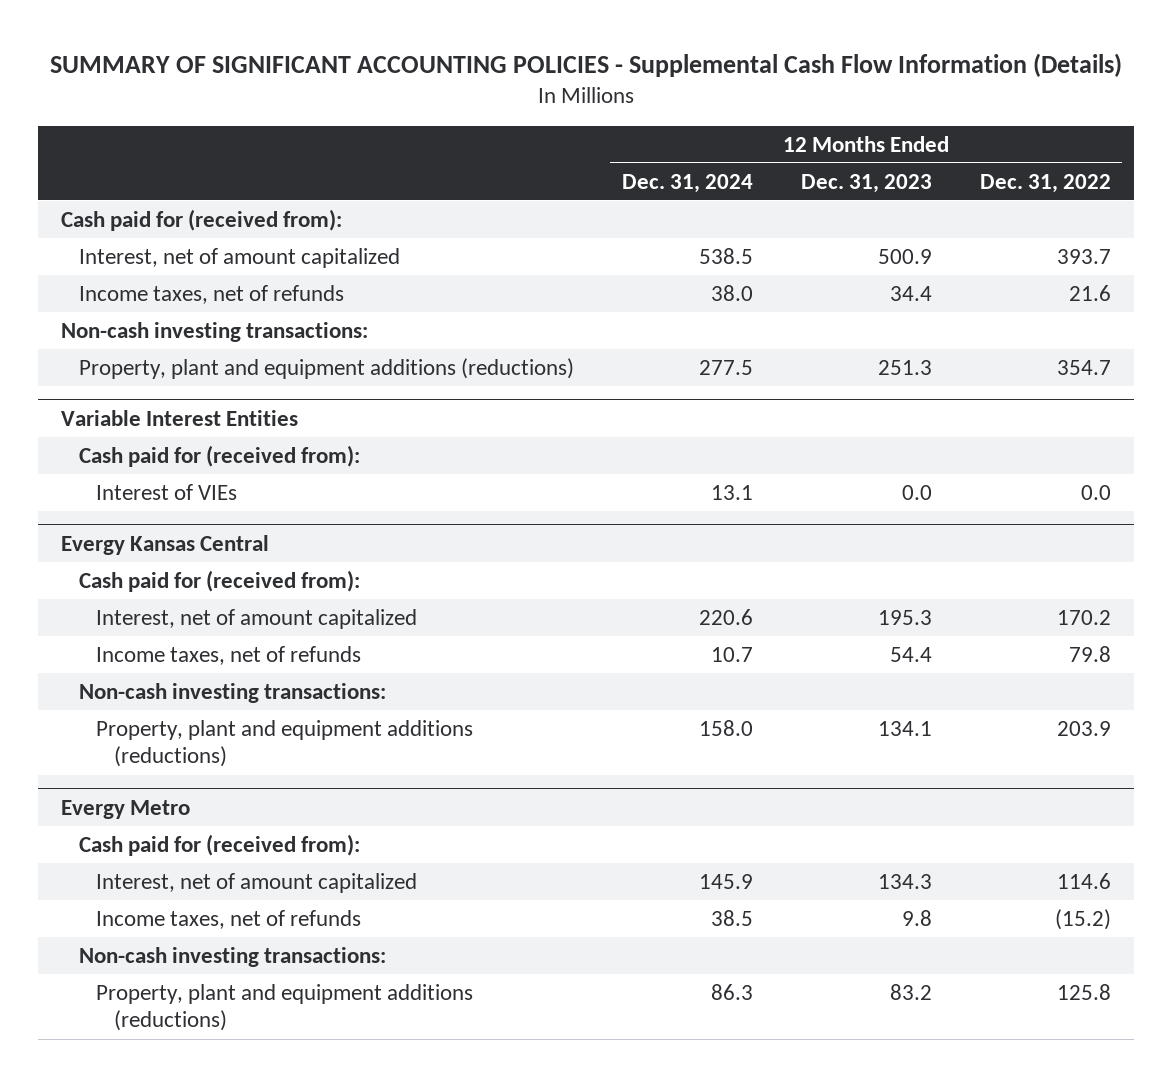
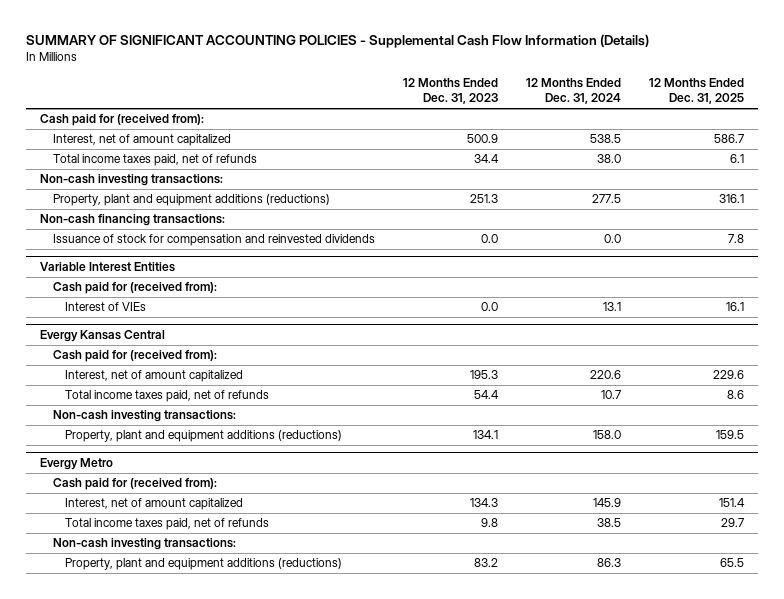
- | 12 Months Ended Dec. 31, 2024 | 12 Months Ended Dec. 31, 2023 | 12 Months Ended Dec. 31, 2022
+ | 12 Months Ended Dec. 31, 2023 | 12 Months Ended Dec. 31, 2024 | 12 Months Ended Dec. 31, 2025
- Income taxes, net of refunds | 38.0 | 34.4 | 21.6
+ Total income taxes paid, net of refunds | 34.4 | 38.0 | 6.1
+ Non-cash financing transactions:
+ Issuance of stock for compensation and reinvested dividends | 0.0 | 0.0 | 7.8
@ Evergy Kansas Central
- Income taxes, net of refunds | 10.7 | 54.4 | 79.8
+ Total income taxes paid, net of refunds | 54.4 | 10.7 | 8.6
@ Evergy Metro
- Income taxes, net of refunds | 38.5 | 9.8 | (15.2)
+ Total income taxes paid, net of refunds | 9.8 | 38.5 | 29.7

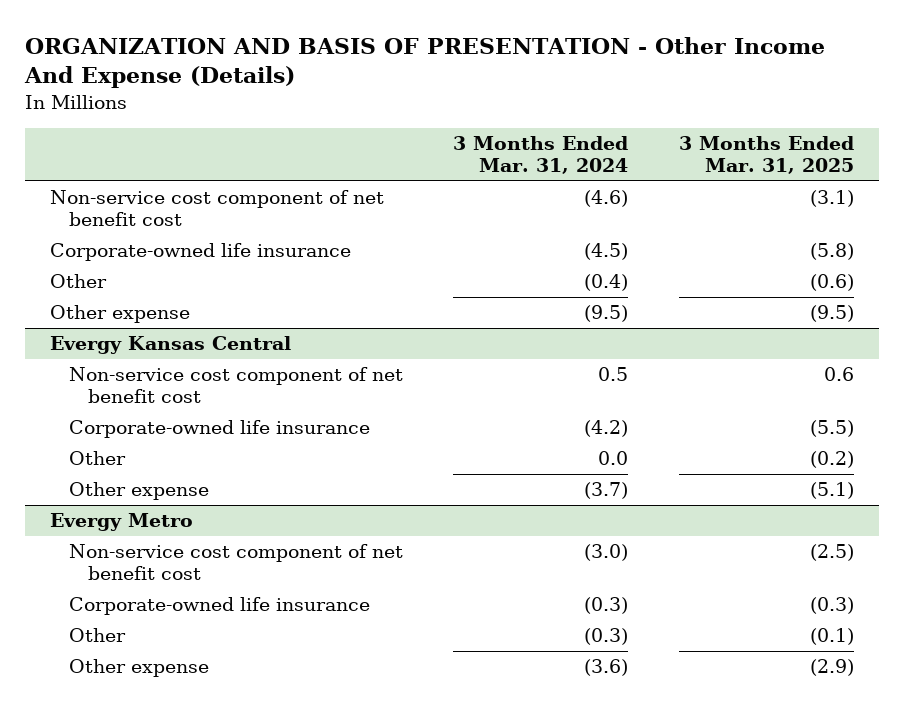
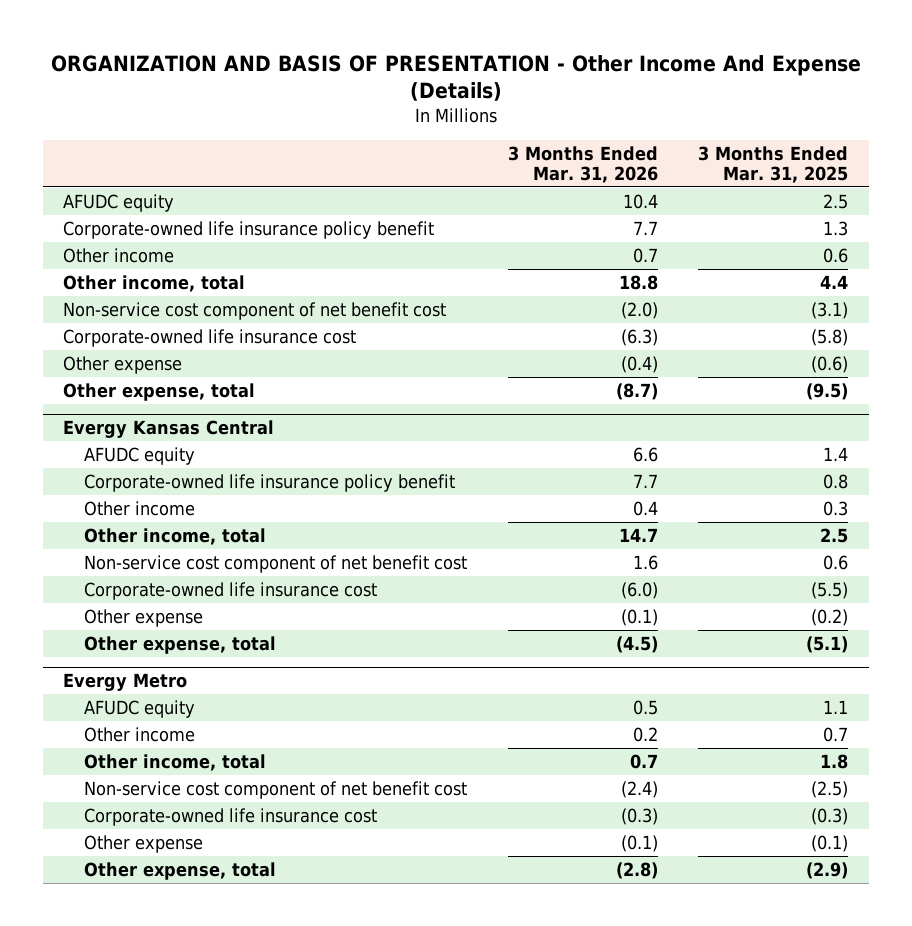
- | 3 Months Ended Mar. 31, 2024 | 3 Months Ended Mar. 31, 2025
+ | 3 Months Ended Mar. 31, 2026 | 3 Months Ended Mar. 31, 2025
+ AFUDC equity | 10.4 | 2.5
+ Corporate-owned life insurance policy benefit | 7.7 | 1.3
+ Other income | 0.7 | 0.6
+ Other income, total | 18.8 | 4.4
- Corporate-owned life insurance | (4.5) | (5.8)
- Other | (0.4) | (0.6)
- Other expense | (9.5) | (9.5)
+ Corporate-owned life insurance cost | (6.3) | (5.8)
+ Other expense | (0.4) | (0.6)
+ Other expense, total | (8.7) | (9.5)
@ Evergy Kansas Central
+ AFUDC equity | 6.6 | 1.4
+ Corporate-owned life insurance policy benefit | 7.7 | 0.8
+ Other income | 0.4 | 0.3
+ Other income, total | 14.7 | 2.5
- Corporate-owned life insurance | (4.2) | (5.5)
- Other | 0.0 | (0.2)
- Other expense | (3.7) | (5.1)
+ Corporate-owned life insurance cost | (6.0) | (5.5)
+ Other expense | (0.1) | (0.2)
+ Other expense, total | (4.5) | (5.1)
@ Evergy Metro
+ AFUDC equity | 0.5 | 1.1
+ Other income | 0.2 | 0.7
+ Other income, total | 0.7 | 1.8
- Corporate-owned life insurance | (0.3) | (0.3)
- Other | (0.3) | (0.1)
- Other expense | (3.6) | (2.9)
+ Corporate-owned life insurance cost | (0.3) | (0.3)
+ Other expense | (0.1) | (0.1)
+ Other expense, total | (2.8) | (2.9)

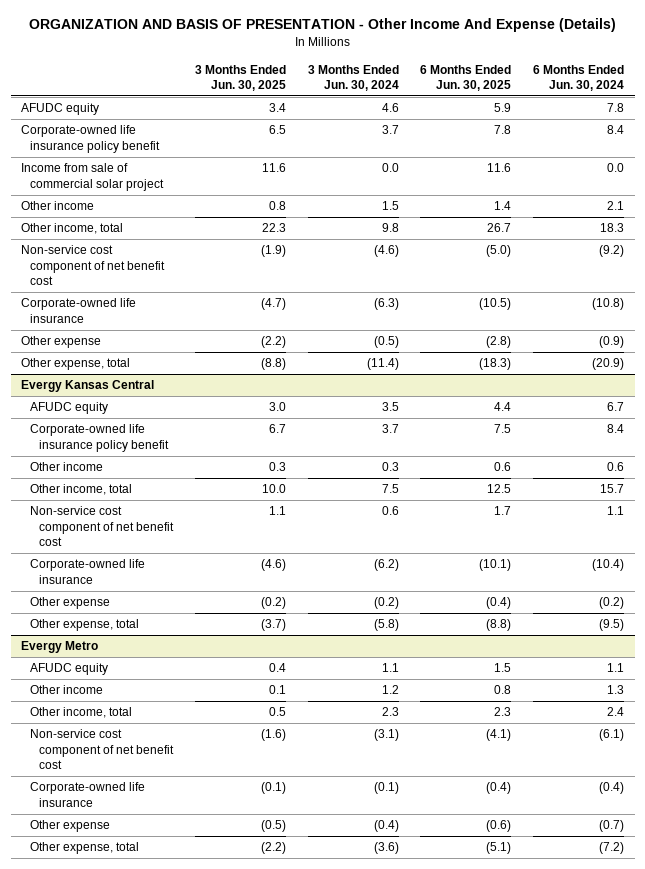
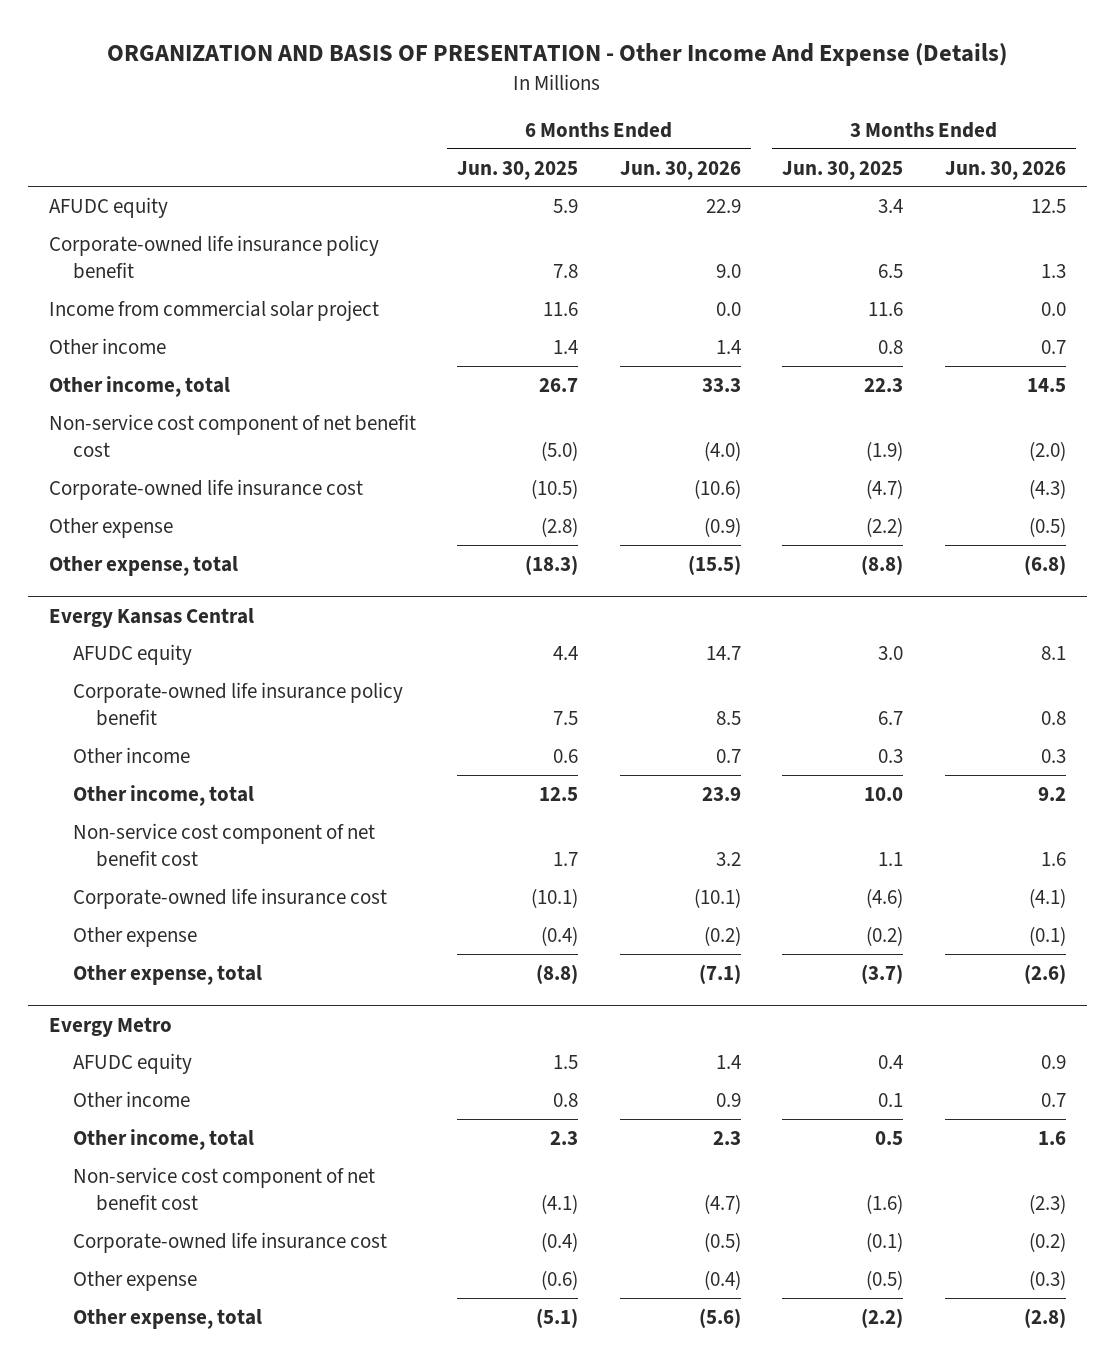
- | 3 Months Ended Jun. 30, 2025 | 3 Months Ended Jun. 30, 2024 | 6 Months Ended Jun. 30, 2025 | 6 Months Ended Jun. 30, 2024
+ | 6 Months Ended Jun. 30, 2025 | 6 Months Ended Jun. 30, 2026 | 3 Months Ended Jun. 30, 2025 | 3 Months Ended Jun. 30, 2026
- Income from sale of commercial solar project | 11.6 | 0.0 | 11.6 | 0.0
+ Income from commercial solar project | 11.6 | 0.0 | 11.6 | 0.0
- Corporate-owned life insurance | (4.7) | (6.3) | (10.5) | (10.8)
+ Corporate-owned life insurance cost | (10.5) | (10.6) | (4.7) | (4.3)
@ Evergy Kansas Central
- Corporate-owned life insurance | (4.6) | (6.2) | (10.1) | (10.4)
+ Corporate-owned life insurance cost | (10.1) | (10.1) | (4.6) | (4.1)
@ Evergy Metro
- Corporate-owned life insurance | (0.1) | (0.1) | (0.4) | (0.4)
+ Corporate-owned life insurance cost | (0.4) | (0.5) | (0.1) | (0.2)

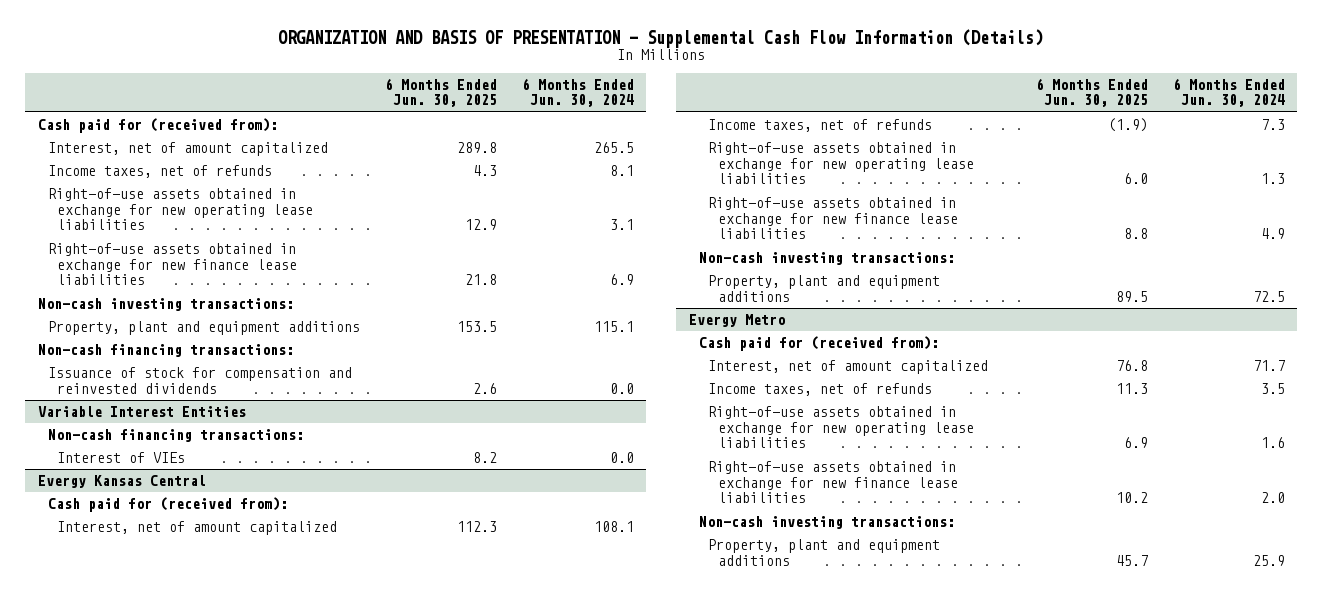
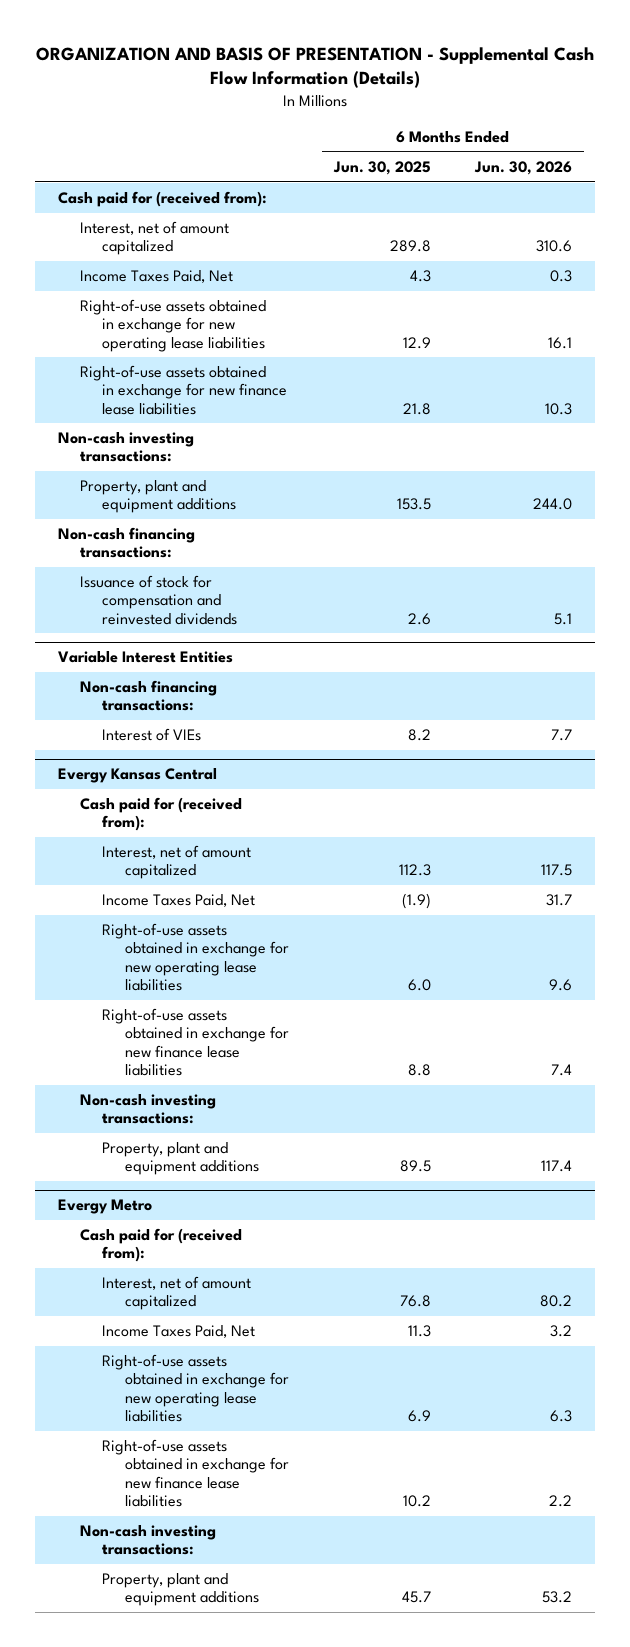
- | 6 Months Ended Jun. 30, 2025 | 6 Months Ended Jun. 30, 2024
+ | 6 Months Ended Jun. 30, 2025 | 6 Months Ended Jun. 30, 2026
- Income taxes, net of refunds | 4.3 | 8.1
+ Income Taxes Paid, Net | 4.3 | 0.3
@ Evergy Kansas Central
- Income taxes, net of refunds | (1.9) | 7.3
+ Income Taxes Paid, Net | (1.9) | 31.7
@ Evergy Metro
- Income taxes, net of refunds | 11.3 | 3.5
+ Income Taxes Paid, Net | 11.3 | 3.2

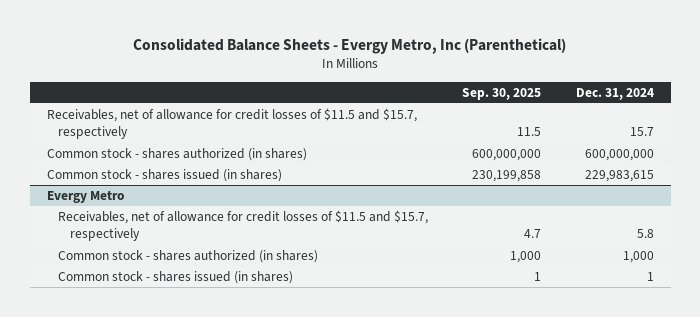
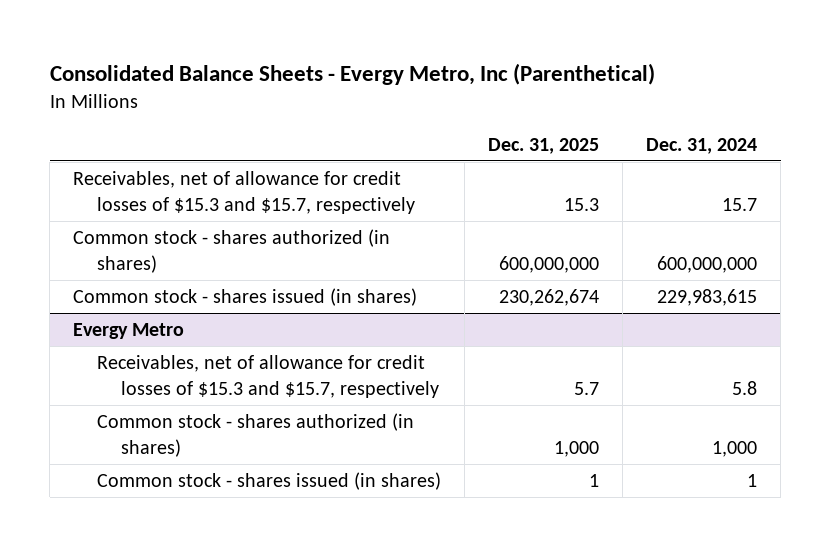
- | Sep. 30, 2025 | Dec. 31, 2024
+ | Dec. 31, 2025 | Dec. 31, 2024
- Receivables, net of allowance for credit losses of $11.5 and $15.7, respectively | 11.5 | 15.7
+ Receivables, net of allowance for credit losses of $15.3 and $15.7, respectively | 15.3 | 15.7
@ Evergy Metro
- Receivables, net of allowance for credit losses of $11.5 and $15.7, respectively | 4.7 | 5.8
+ Receivables, net of allowance for credit losses of $15.3 and $15.7, respectively | 5.7 | 5.8

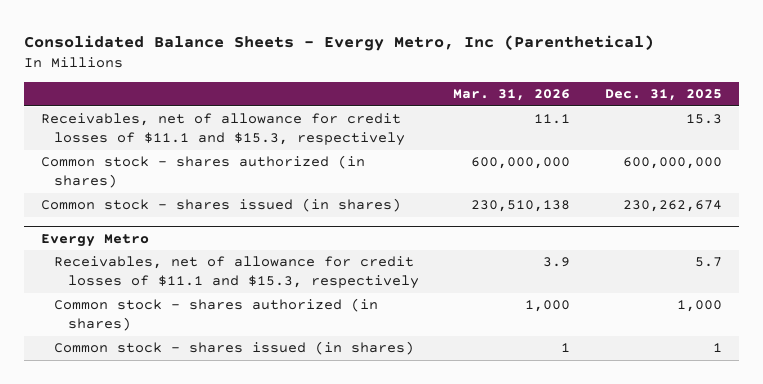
- | Dec. 31, 2025 | Dec. 31, 2024
+ | Mar. 31, 2026 | Dec. 31, 2025
- Receivables, net of allowance for credit losses of $15.3 and $15.7, respectively | 15.3 | 15.7
+ Receivables, net of allowance for credit losses of $11.1 and $15.3, respectively | 11.1 | 15.3
@ Evergy Metro
- Receivables, net of allowance for credit losses of $15.3 and $15.7, respectively | 5.7 | 5.8
+ Receivables, net of allowance for credit losses of $11.1 and $15.3, respectively | 3.9 | 5.7

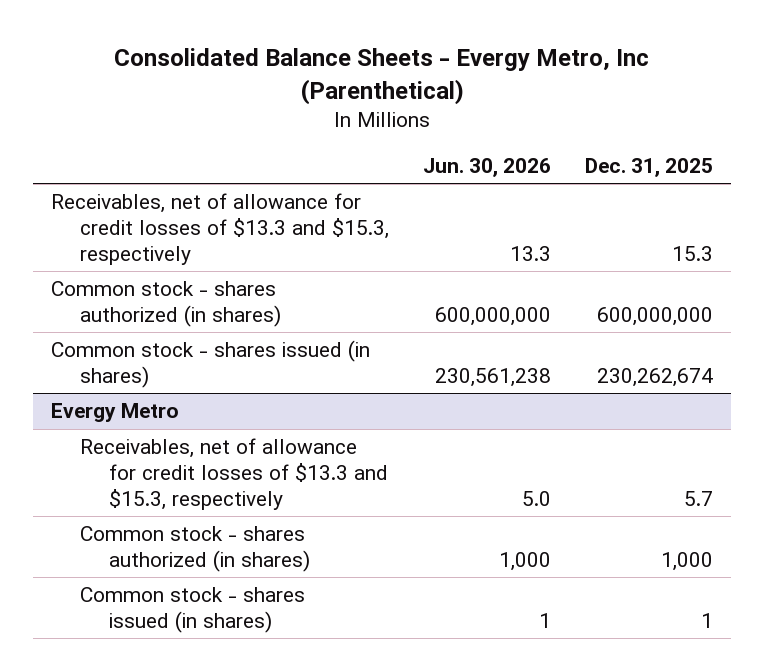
- | Mar. 31, 2026 | Dec. 31, 2025
+ | Jun. 30, 2026 | Dec. 31, 2025
- Receivables, net of allowance for credit losses of $11.1 and $15.3, respectively | 11.1 | 15.3
+ Receivables, net of allowance for credit losses of $13.3 and $15.3, respectively | 13.3 | 15.3
@ Evergy Metro
- Receivables, net of allowance for credit losses of $11.1 and $15.3, respectively | 3.9 | 5.7
+ Receivables, net of allowance for credit losses of $13.3 and $15.3, respectively | 5.0 | 5.7

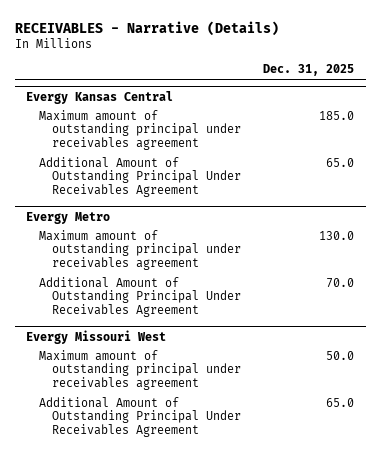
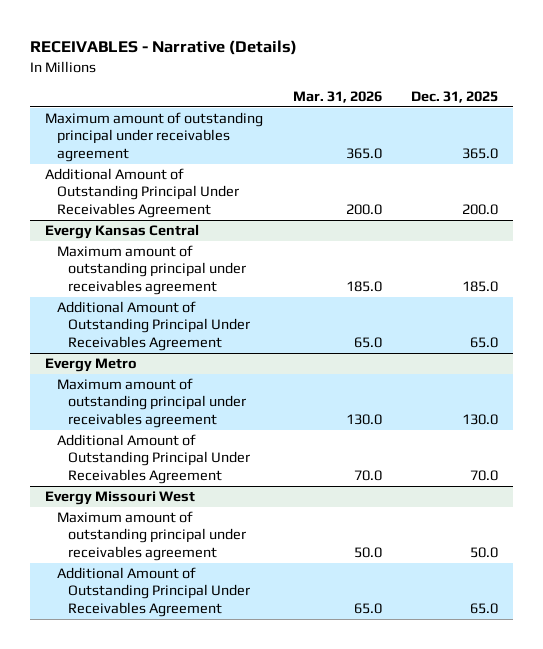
- | Dec. 31, 2025
+ | Mar. 31, 2026 | Dec. 31, 2025
+ Maximum amount of outstanding principal under receivables agreement | 365.0 | 365.0
+ Additional Amount of Outstanding Principal Under Receivables Agreement | 200.0 | 200.0

